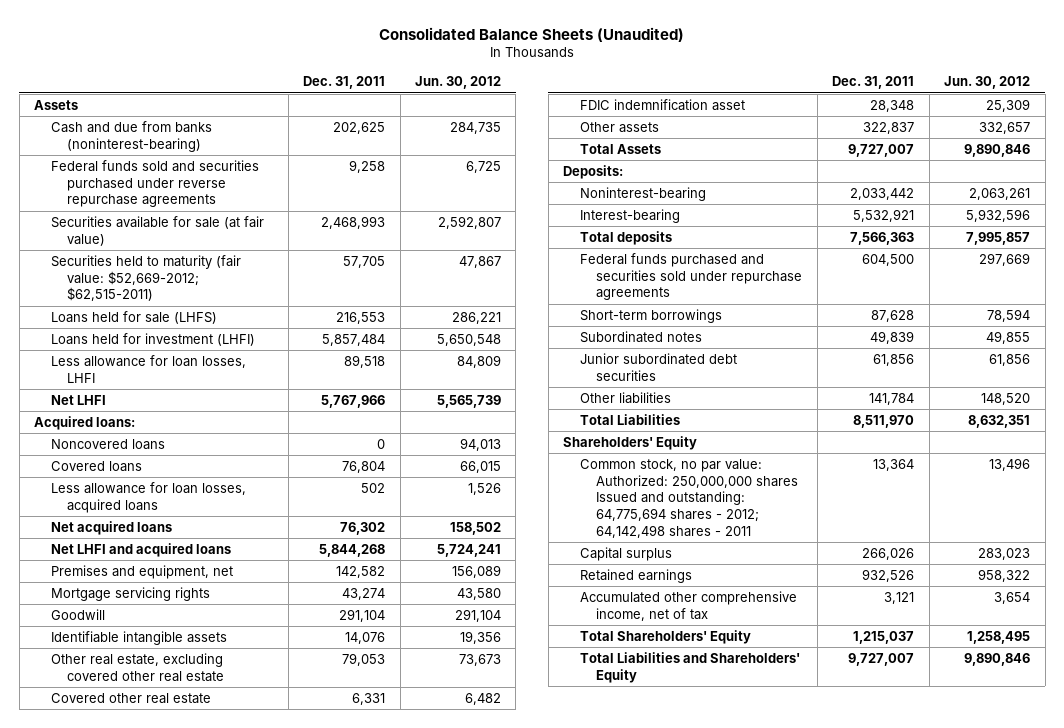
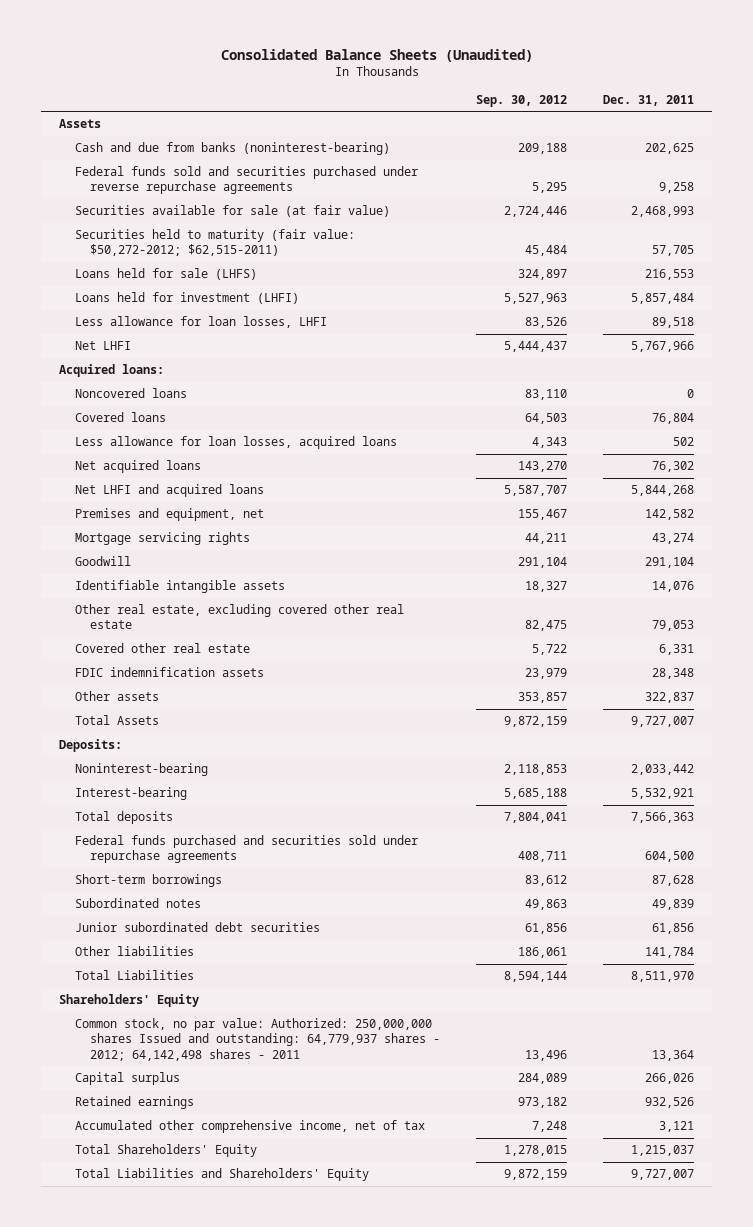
- | Dec. 31, 2011 | Jun. 30, 2012
+ | Sep. 30, 2012 | Dec. 31, 2011
- Securities held to maturity (fair value: $52,669-2012; $62,515-2011) | 57,705 | 47,867
+ Securities held to maturity (fair value: $50,272-2012; $62,515-2011) | 45,484 | 57,705
- FDIC indemnification asset | 28,348 | 25,309
+ FDIC indemnification assets | 23,979 | 28,348
- Common stock, no par value: Authorized: 250,000,000 shares Issued and outstanding: 64,775,694 shares - 2012; 64,142,498 shares - 2011 | 13,364 | 13,496
+ Common stock, no par value: Authorized: 250,000,000 shares Issued and outstanding: 64,779,937 shares - 2012; 64,142,498 shares - 2011 | 13,496 | 13,364

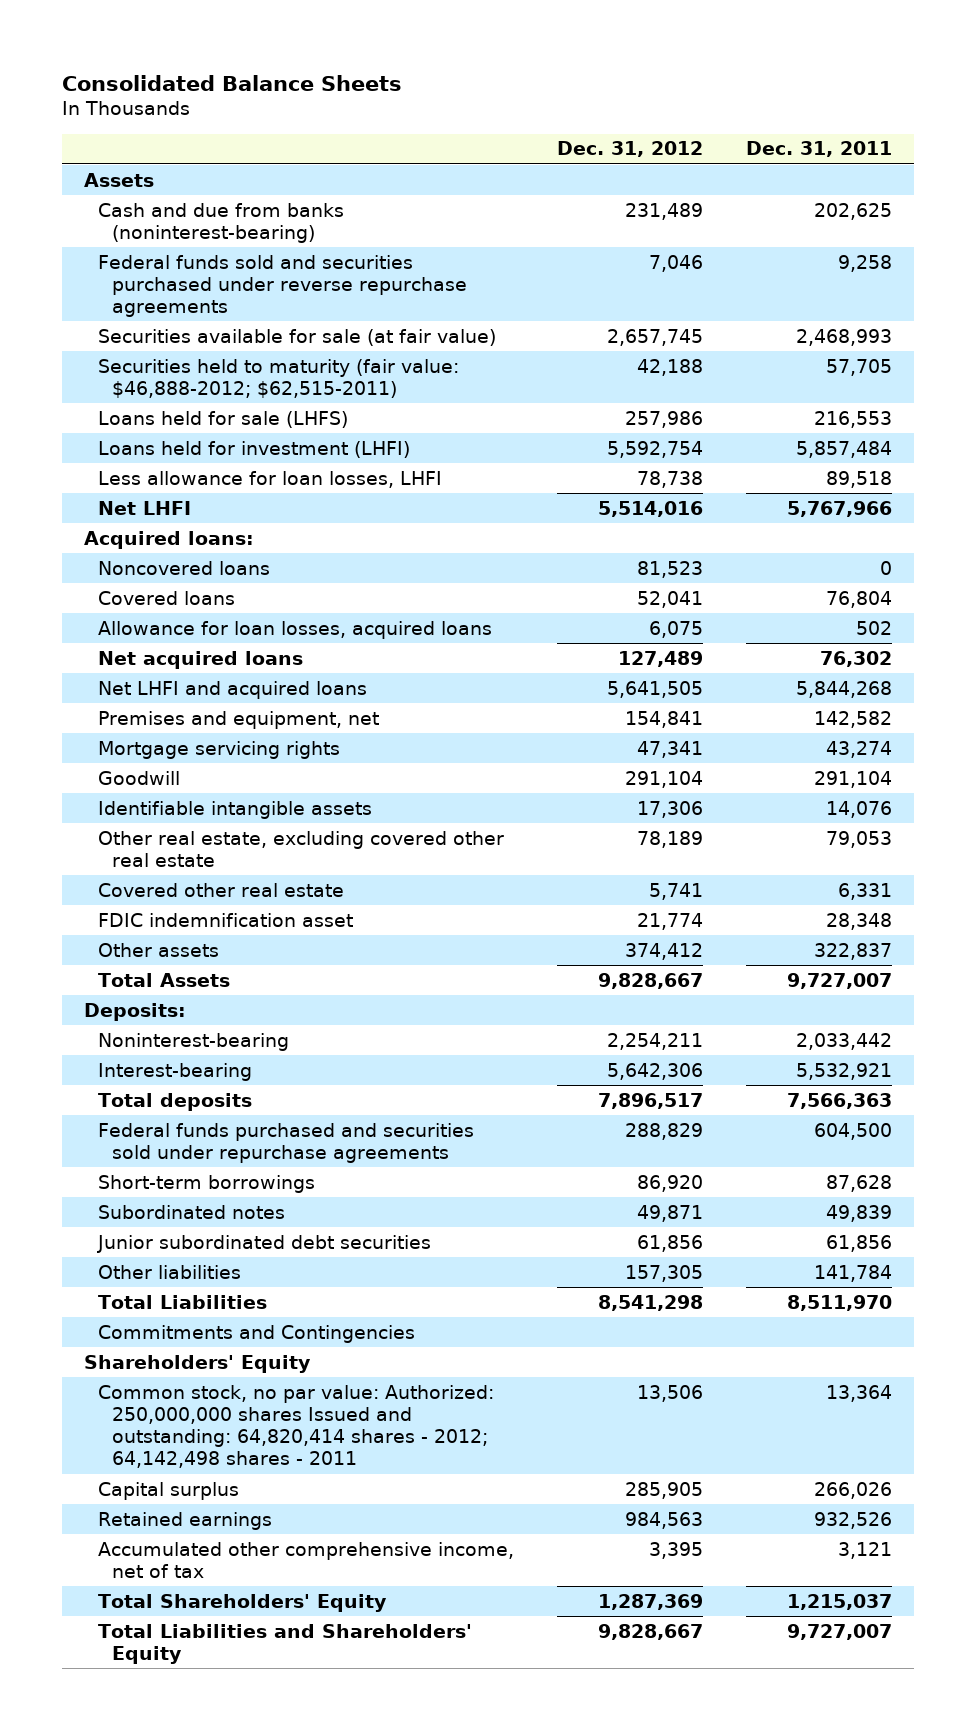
- Consolidated Balance Sheets (Unaudited)
+ Consolidated Balance Sheets
- | Sep. 30, 2012 | Dec. 31, 2011
+ | Dec. 31, 2012 | Dec. 31, 2011
- Securities held to maturity (fair value: $50,272-2012; $62,515-2011) | 45,484 | 57,705
+ Securities held to maturity (fair value: $46,888-2012; $62,515-2011) | 42,188 | 57,705
- Less allowance for loan losses, acquired loans | 4,343 | 502
+ Allowance for loan losses, acquired loans | 6,075 | 502
- FDIC indemnification assets | 23,979 | 28,348
+ FDIC indemnification asset | 21,774 | 28,348
+ Commitments and Contingencies
- Common stock, no par value: Authorized: 250,000,000 shares Issued and outstanding: 64,779,937 shares - 2012; 64,142,498 shares - 2011 | 13,496 | 13,364
+ Common stock, no par value: Authorized: 250,000,000 shares Issued and outstanding: 64,820,414 shares - 2012; 64,142,498 shares - 2011 | 13,506 | 13,364

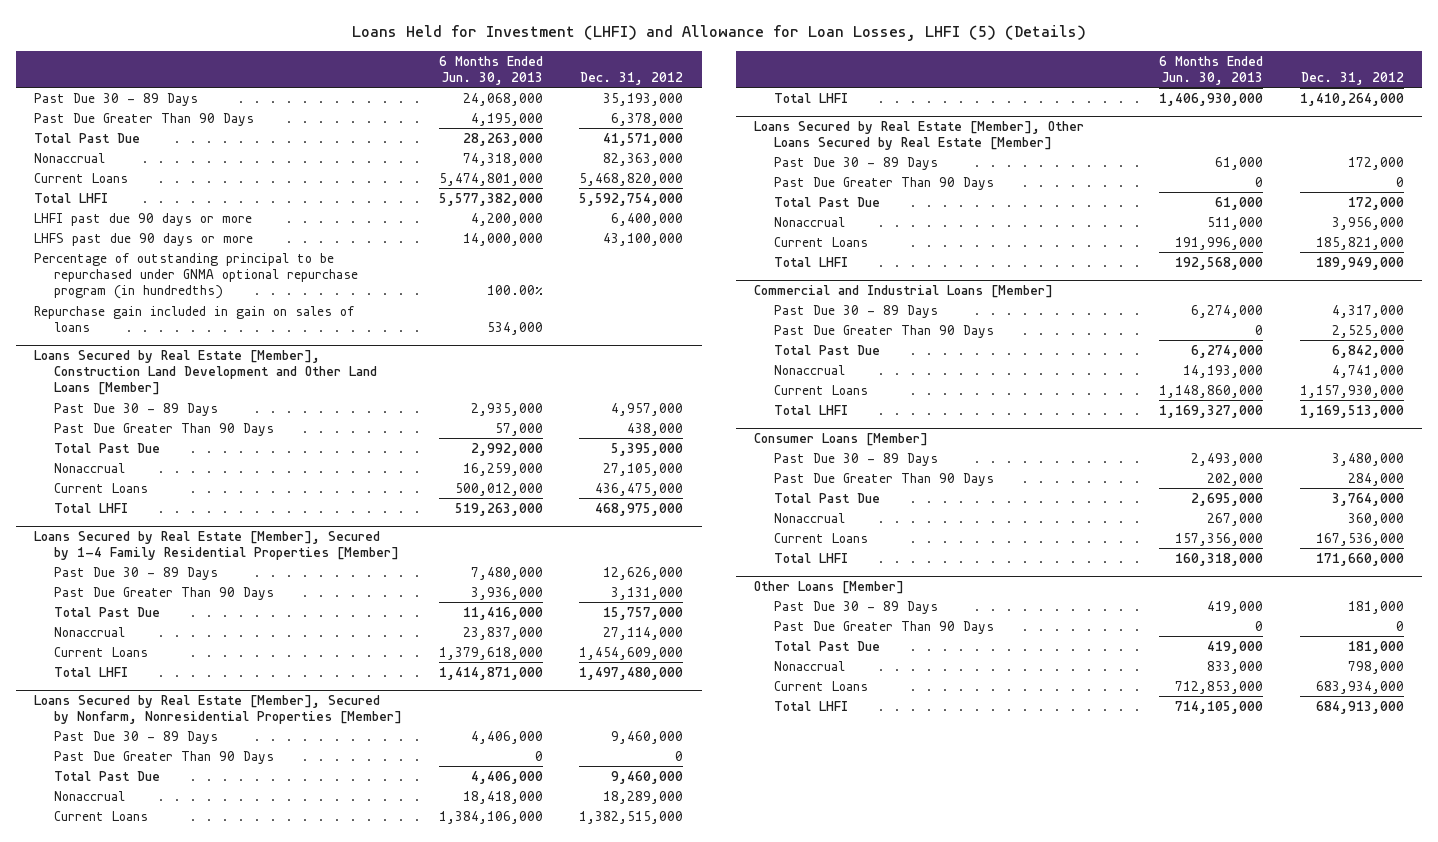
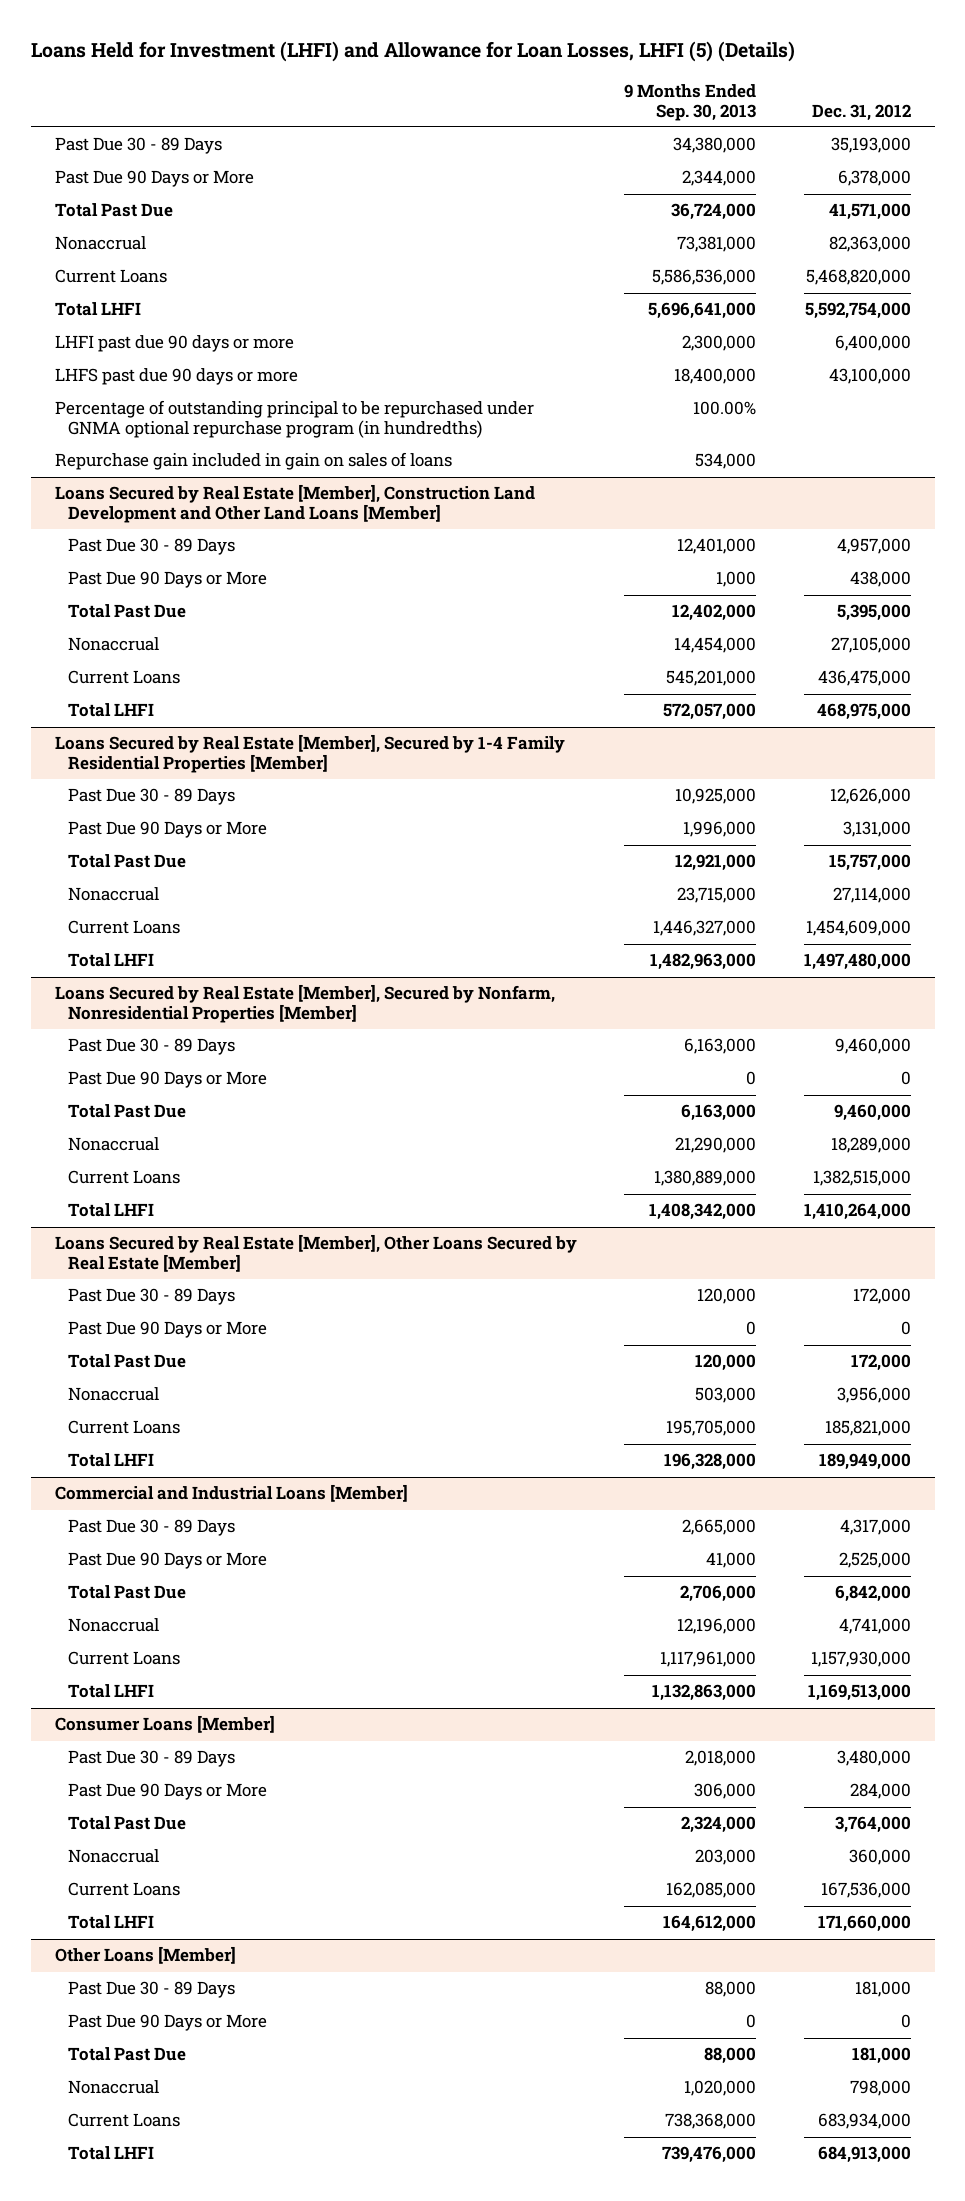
- | 6 Months Ended Jun. 30, 2013 | Dec. 31, 2012
+ | 9 Months Ended Sep. 30, 2013 | Dec. 31, 2012
- Past Due Greater Than 90 Days | 4,195,000 | 6,378,000
+ Past Due 90 Days or More | 2,344,000 | 6,378,000
@ Loans Secured by Real Estate [Member], Construction Land Development and Other Land Loans [Member]
- Past Due Greater Than 90 Days | 57,000 | 438,000
+ Past Due 90 Days or More | 1,000 | 438,000
@ Loans Secured by Real Estate [Member], Secured by 1-4 Family Residential Properties [Member]
- Past Due Greater Than 90 Days | 3,936,000 | 3,131,000
+ Past Due 90 Days or More | 1,996,000 | 3,131,000
@ Loans Secured by Real Estate [Member], Secured by Nonfarm, Nonresidential Properties [Member]
- Past Due Greater Than 90 Days | 0 | 0
+ Past Due 90 Days or More | 0 | 0
@ Loans Secured by Real Estate [Member], Other Loans Secured by Real Estate [Member]
- Past Due Greater Than 90 Days | 0 | 0
+ Past Due 90 Days or More | 0 | 0
@ Commercial and Industrial Loans [Member]
- Past Due Greater Than 90 Days | 0 | 2,525,000
+ Past Due 90 Days or More | 41,000 | 2,525,000
@ Consumer Loans [Member]
- Past Due Greater Than 90 Days | 202,000 | 284,000
+ Past Due 90 Days or More | 306,000 | 284,000
@ Other Loans [Member]
- Past Due Greater Than 90 Days | 0 | 0
+ Past Due 90 Days or More | 0 | 0

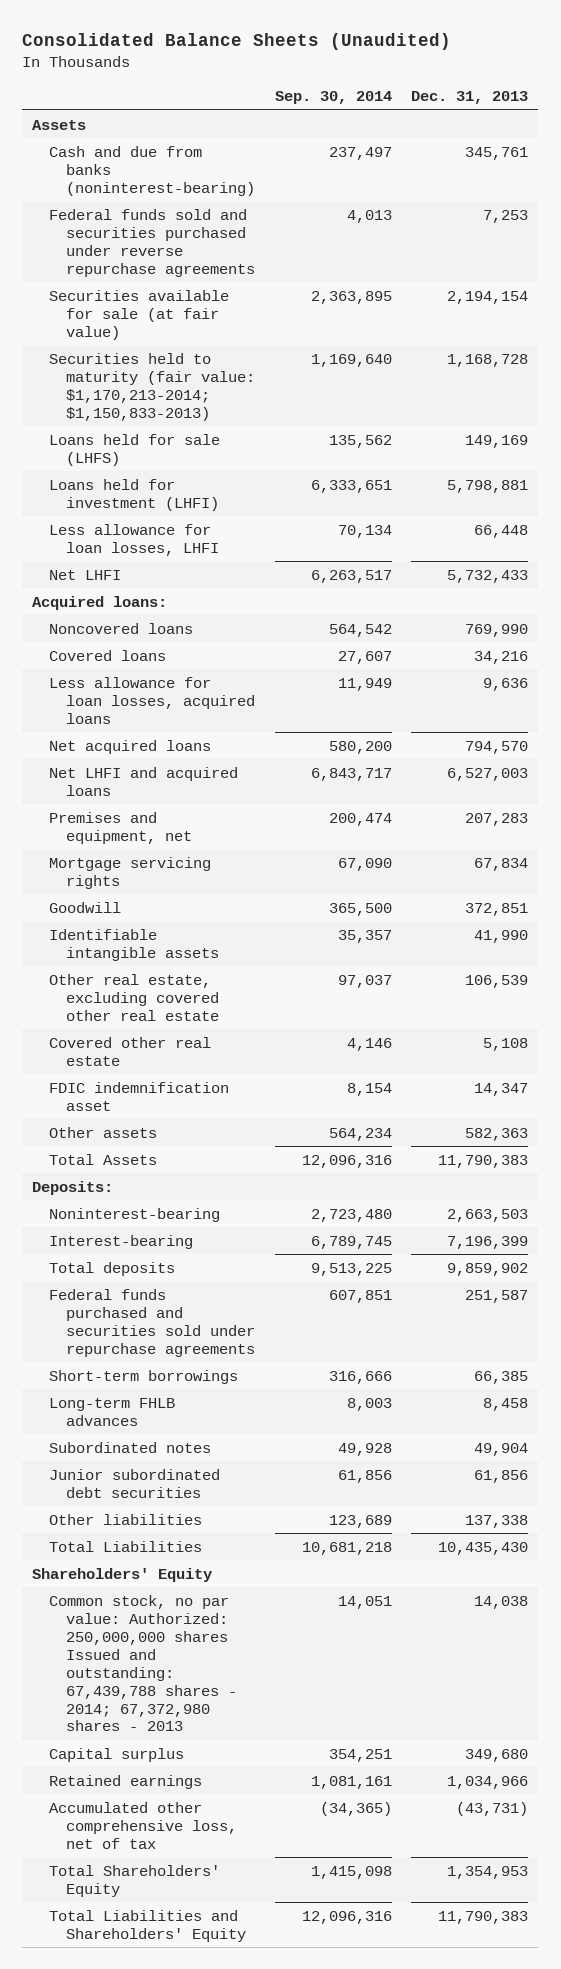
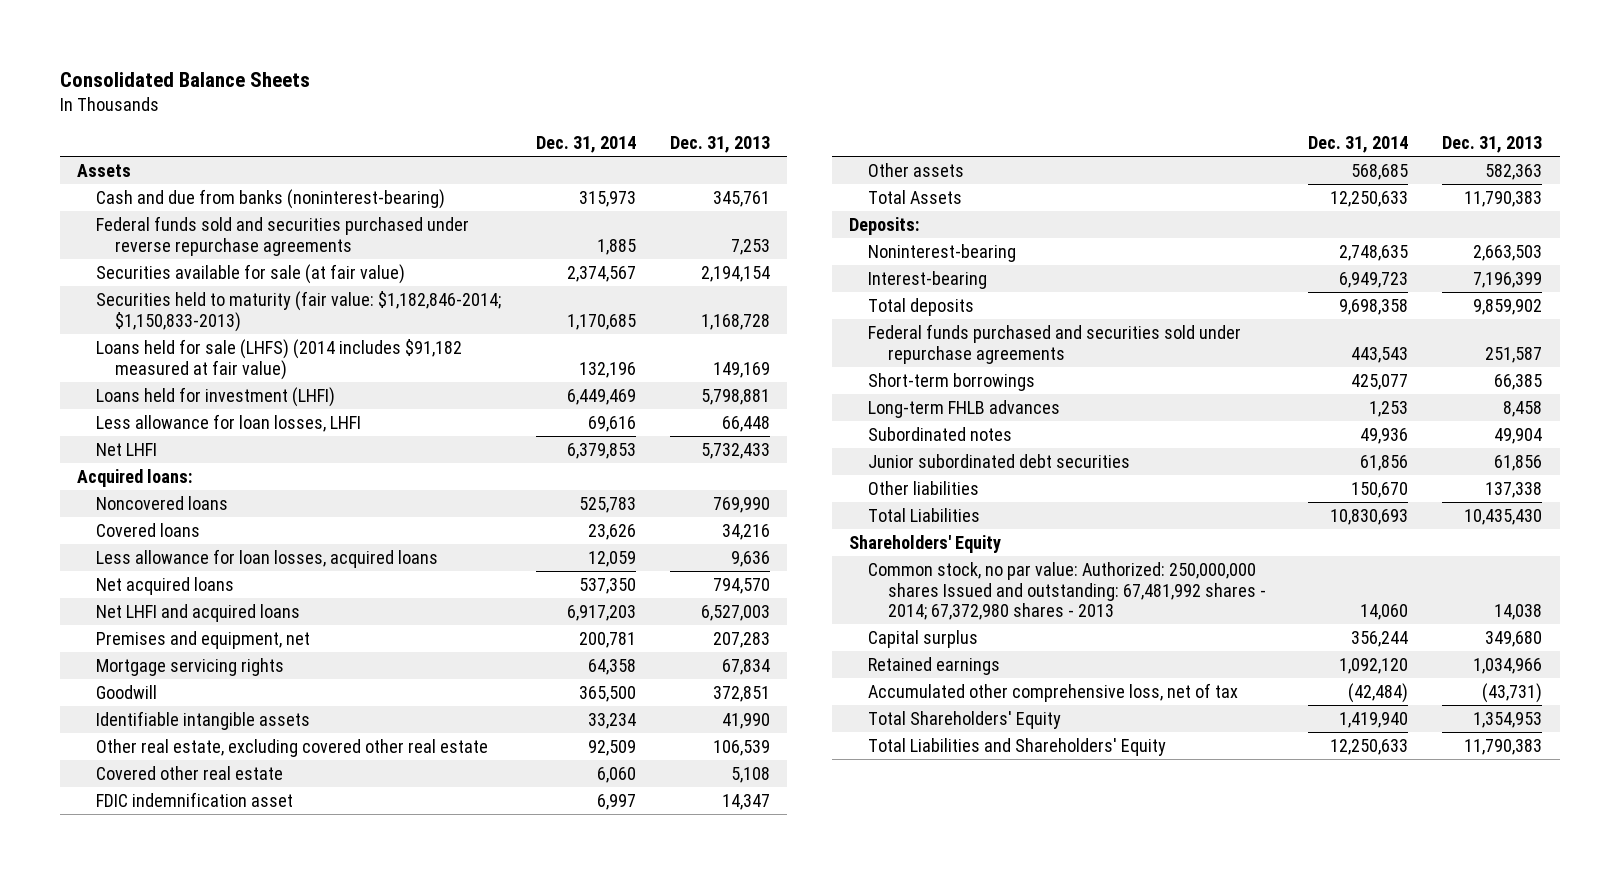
- Consolidated Balance Sheets (Unaudited)
+ Consolidated Balance Sheets
- | Sep. 30, 2014 | Dec. 31, 2013
+ | Dec. 31, 2014 | Dec. 31, 2013
- Securities held to maturity (fair value: $1,170,213-2014; $1,150,833-2013) | 1,169,640 | 1,168,728
- Loans held for sale (LHFS) | 135,562 | 149,169
+ Securities held to maturity (fair value: $1,182,846-2014; $1,150,833-2013) | 1,170,685 | 1,168,728
+ Loans held for sale (LHFS) (2014 includes $91,182 measured at fair value) | 132,196 | 149,169
- Common stock, no par value: Authorized: 250,000,000 shares Issued and outstanding: 67,439,788 shares - 2014; 67,372,980 shares - 2013 | 14,051 | 14,038
+ Common stock, no par value: Authorized: 250,000,000 shares Issued and outstanding: 67,481,992 shares - 2014; 67,372,980 shares - 2013 | 14,060 | 14,038

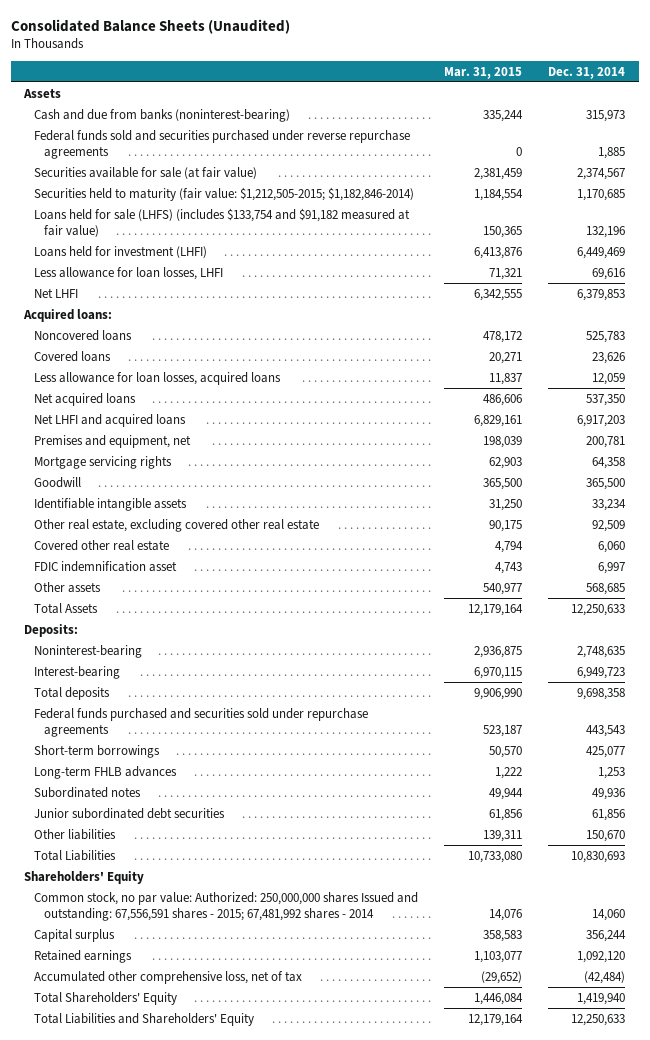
- Consolidated Balance Sheets
+ Consolidated Balance Sheets (Unaudited)
- | Dec. 31, 2014 | Dec. 31, 2013
+ | Mar. 31, 2015 | Dec. 31, 2014
- Securities held to maturity (fair value: $1,182,846-2014; $1,150,833-2013) | 1,170,685 | 1,168,728
- Loans held for sale (LHFS) (2014 includes $91,182 measured at fair value) | 132,196 | 149,169
+ Securities held to maturity (fair value: $1,212,505-2015; $1,182,846-2014) | 1,184,554 | 1,170,685
+ Loans held for sale (LHFS) (includes $133,754 and $91,182 measured at fair value) | 150,365 | 132,196
- Common stock, no par value: Authorized: 250,000,000 shares Issued and outstanding: 67,481,992 shares - 2014; 67,372,980 shares - 2013 | 14,060 | 14,038
+ Common stock, no par value: Authorized: 250,000,000 shares Issued and outstanding: 67,556,591 shares - 2015; 67,481,992 shares - 2014 | 14,076 | 14,060

